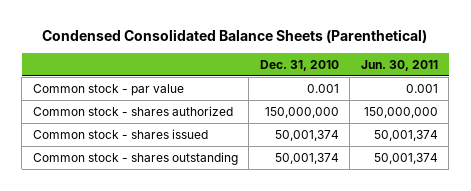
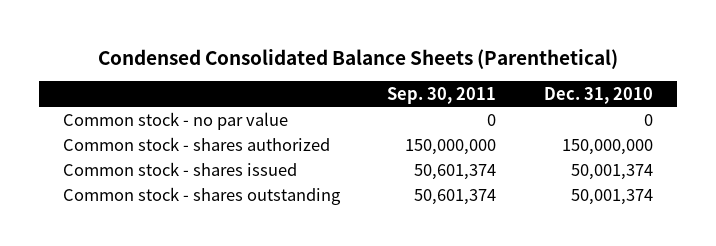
- | Dec. 31, 2010 | Jun. 30, 2011
+ | Sep. 30, 2011 | Dec. 31, 2010
- Common stock - par value | 0.001 | 0.001
+ Common stock - no par value | 0 | 0

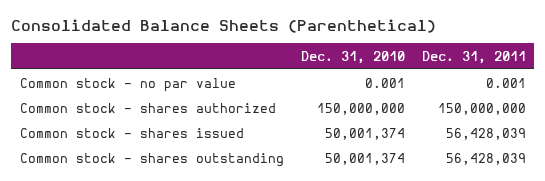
- Condensed Consolidated Balance Sheets (Parenthetical)
+ Consolidated Balance Sheets (Parenthetical)
- | Sep. 30, 2011 | Dec. 31, 2010
+ | Dec. 31, 2010 | Dec. 31, 2011
- Common stock - no par value | 0 | 0
+ Common stock - no par value | 0.001 | 0.001

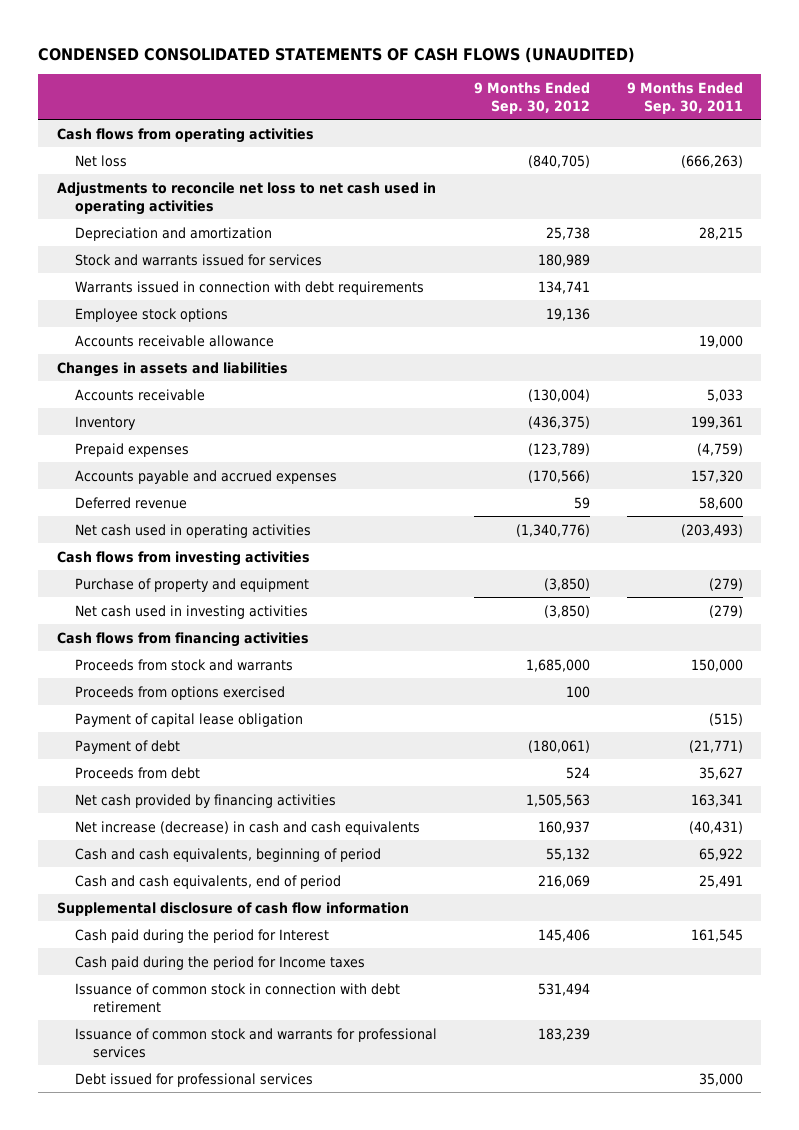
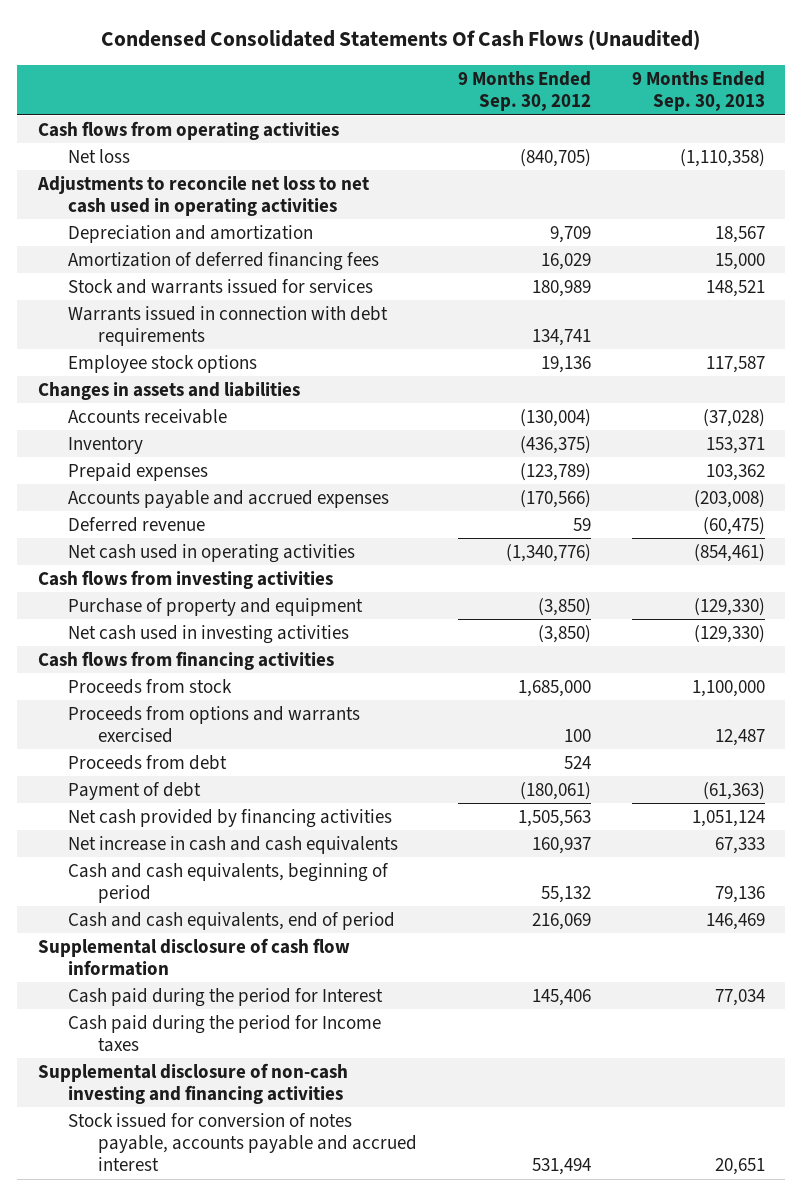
- CONDENSED CONSOLIDATED STATEMENTS OF CASH FLOWS (UNAUDITED)
+ Condensed Consolidated Statements Of Cash Flows (Unaudited)
- | 9 Months Ended Sep. 30, 2012 | 9 Months Ended Sep. 30, 2011
+ | 9 Months Ended Sep. 30, 2012 | 9 Months Ended Sep. 30, 2013
- Depreciation and amortization | 25,738 | 28,215
+ Depreciation and amortization | 9,709 | 18,567
+ Amortization of deferred financing fees | 16,029 | 15,000
- Accounts receivable allowance | | 19,000
- Proceeds from stock and warrants | 1,685,000 | 150,000
- Proceeds from options exercised | 100 |
- Payment of capital lease obligation | | (515)
+ Proceeds from stock | 1,685,000 | 1,100,000
+ Proceeds from options and warrants exercised | 100 | 12,487
moved down: Payment of debt | (180,061) | (61,363)
- Net increase (decrease) in cash and cash equivalents | 160,937 | (40,431)
+ Net increase in cash and cash equivalents | 160,937 | 67,333
- Issuance of common stock in connection with debt retirement | 531,494 |
- Issuance of common stock and warrants for professional services | 183,239 |
- Debt issued for professional services | | 35,000
+ Supplemental disclosure of non-cash investing and financing activities
+ Stock issued for conversion of notes payable, accounts payable and accrued interest | 531,494 | 20,651

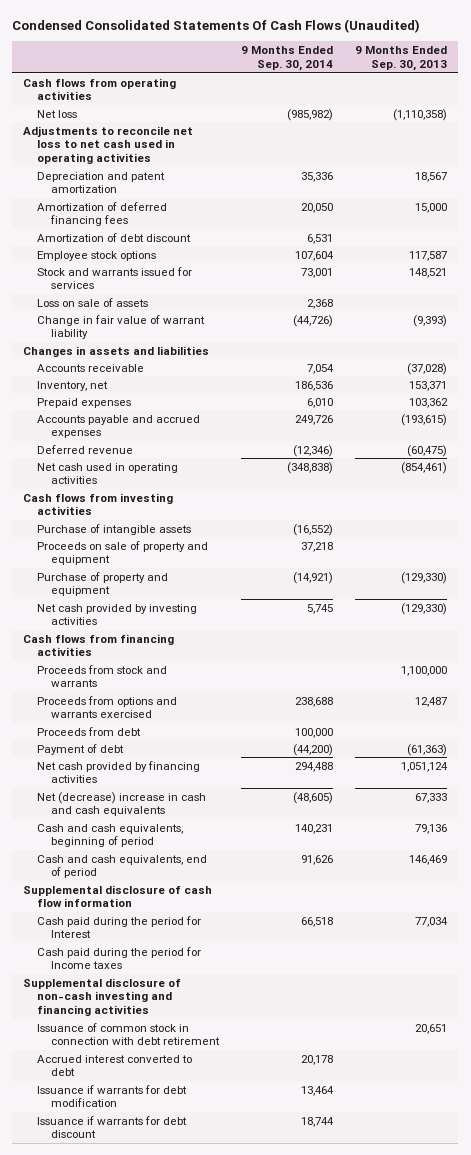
- | 9 Months Ended Sep. 30, 2012 | 9 Months Ended Sep. 30, 2013
+ | 9 Months Ended Sep. 30, 2014 | 9 Months Ended Sep. 30, 2013
- Depreciation and amortization | 9,709 | 18,567
+ Depreciation and patent amortization | 35,336 | 18,567
- Warrants issued in connection with debt requirements | 134,741 |
+ Amortization of debt discount | 6,531 |
moved down: Stock and warrants issued for services | 73,001 | 148,521
+ Loss on sale of assets | 2,368 |
+ Change in fair value of warrant liability | (44,726) | (9,393)
- Inventory | (436,375) | 153,371
+ Inventory, net | 186,536 | 153,371
- Accounts payable and accrued expenses | (170,566) | (203,008)
+ Accounts payable and accrued expenses | 249,726 | (193,615)
+ Purchase of intangible assets | (16,552) |
+ Proceeds on sale of property and equipment | 37,218 |
- Net cash used in investing activities | (3,850) | (129,330)
+ Net cash provided by investing activities | 5,745 | (129,330)
- Proceeds from stock | 1,685,000 | 1,100,000
+ Proceeds from stock and warrants | | 1,100,000
- Net increase in cash and cash equivalents | 160,937 | 67,333
+ Net (decrease) increase in cash and cash equivalents | (48,605) | 67,333
- Stock issued for conversion of notes payable, accounts payable and accrued interest | 531,494 | 20,651
+ Issuance of common stock in connection with debt retirement | | 20,651
+ Accrued interest converted to debt | 20,178 |
+ Issuance if warrants for debt modification | 13,464 |
+ Issuance if warrants for debt discount | 18,744 |

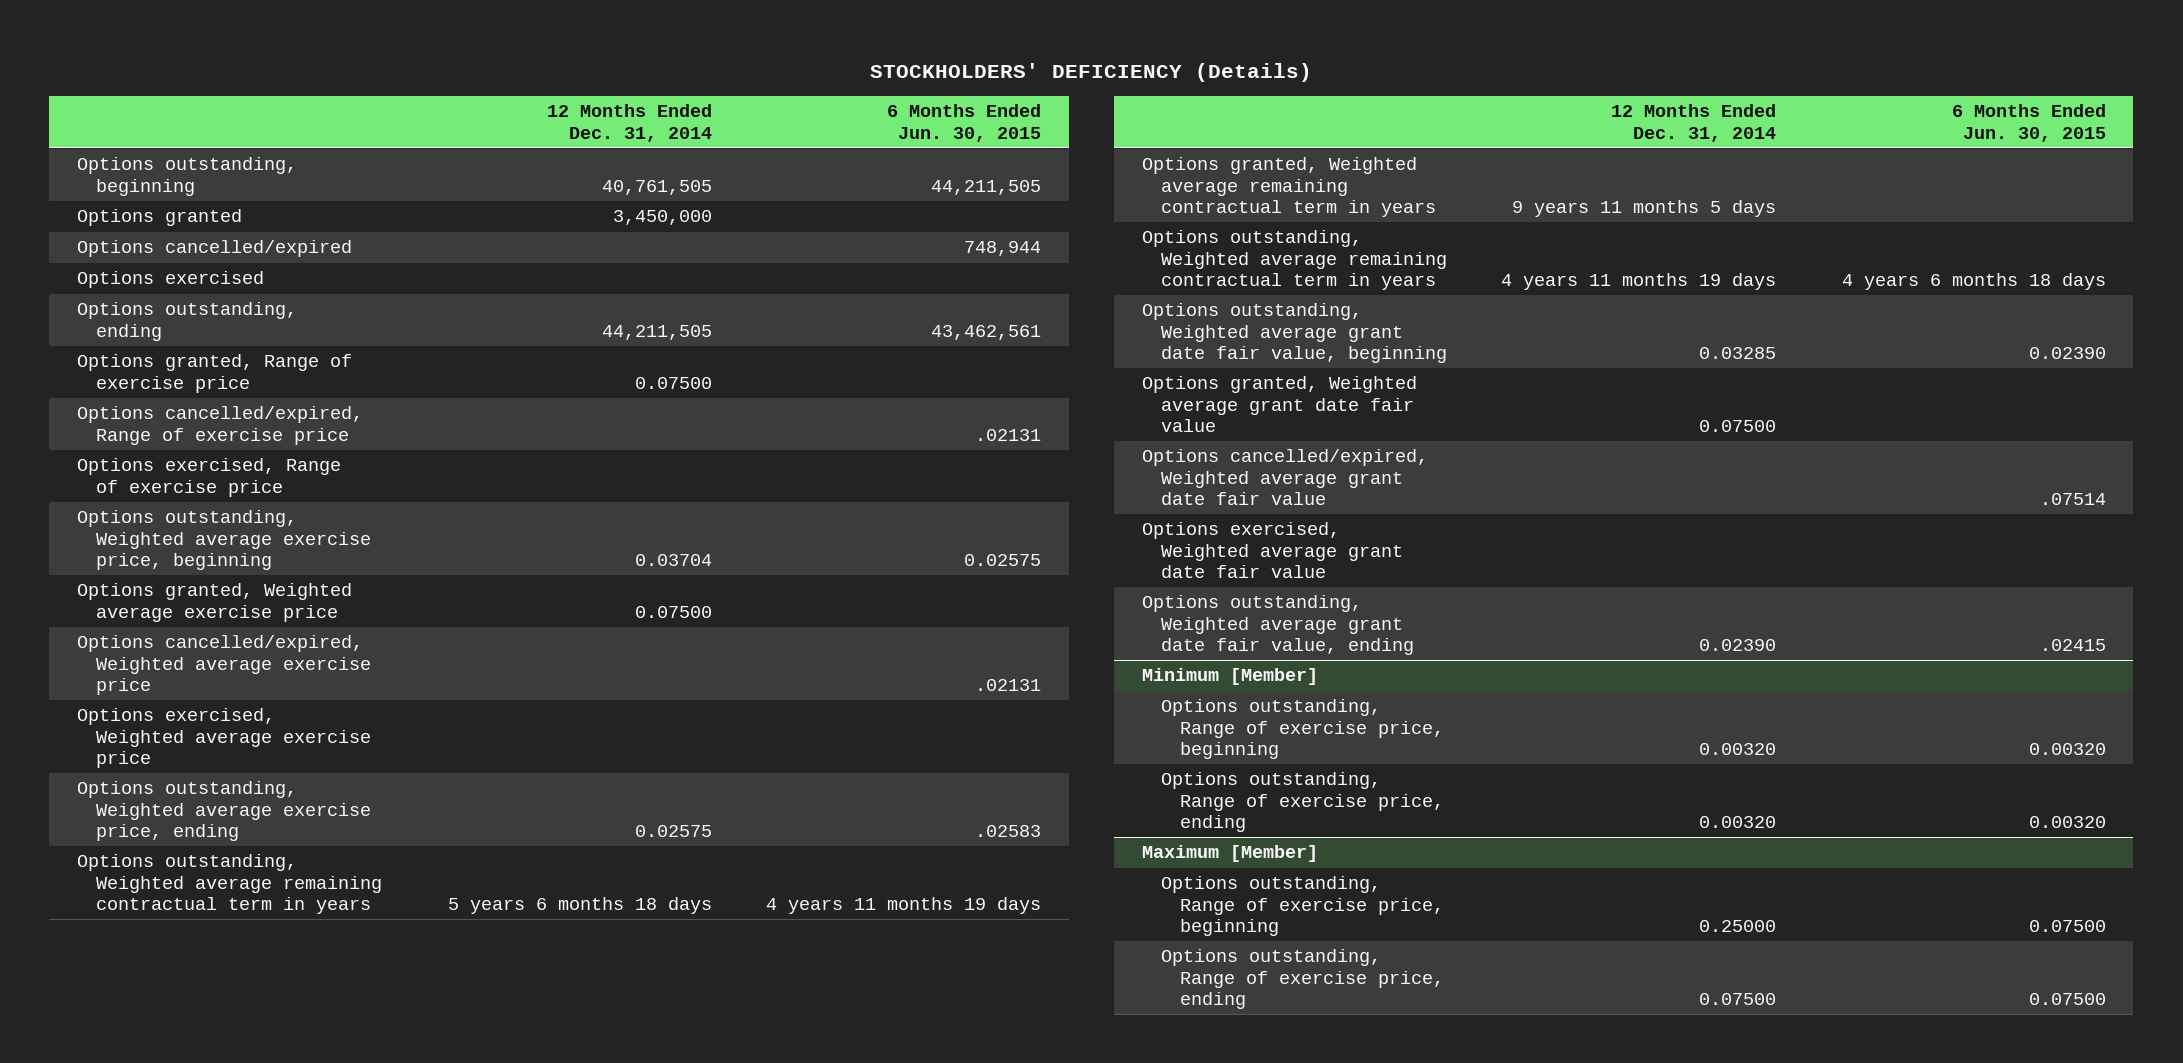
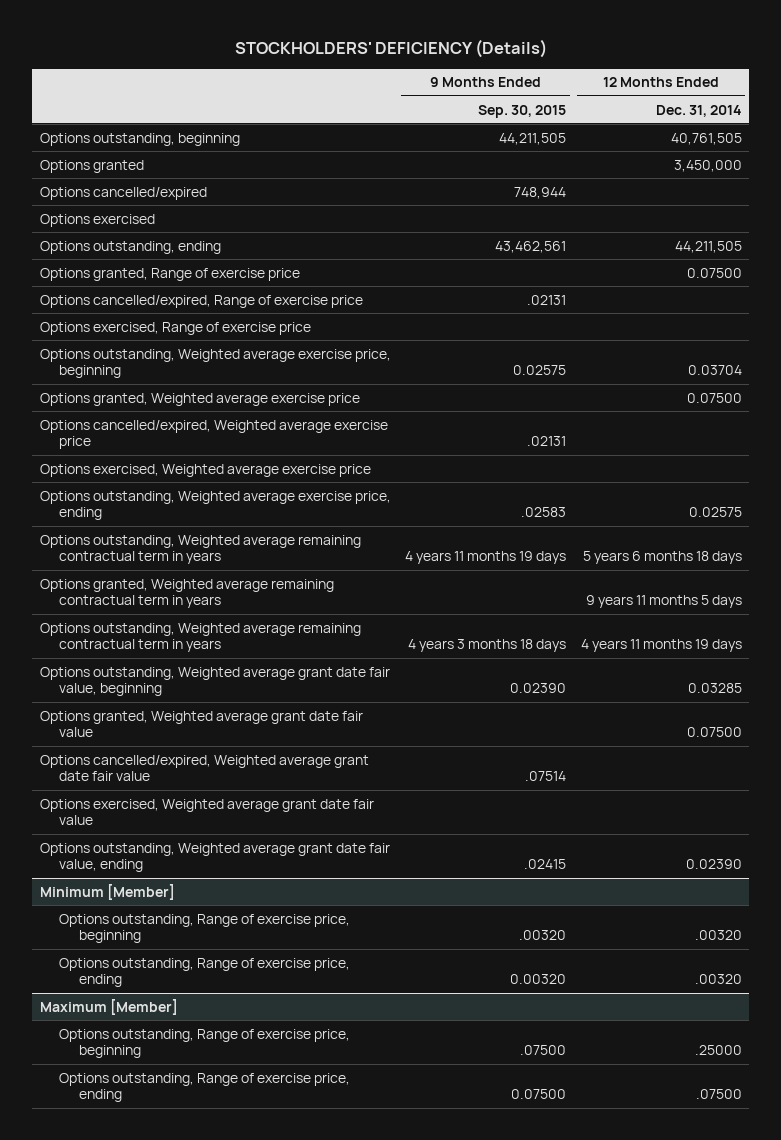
- | 12 Months Ended Dec. 31, 2014 | 6 Months Ended Jun. 30, 2015
+ | 9 Months Ended Sep. 30, 2015 | 12 Months Ended Dec. 31, 2014
@ Minimum [Member]
- Options outstanding, Range of exercise price, beginning | 0.00320 | 0.00320
- Options outstanding, Range of exercise price, ending | 0.00320 | 0.00320
+ Options outstanding, Range of exercise price, beginning | .00320 | .00320
+ Options outstanding, Range of exercise price, ending | 0.00320 | .00320
@ Maximum [Member]
- Options outstanding, Range of exercise price, beginning | 0.25000 | 0.07500
- Options outstanding, Range of exercise price, ending | 0.07500 | 0.07500
+ Options outstanding, Range of exercise price, beginning | .07500 | .25000
+ Options outstanding, Range of exercise price, ending | 0.07500 | .07500

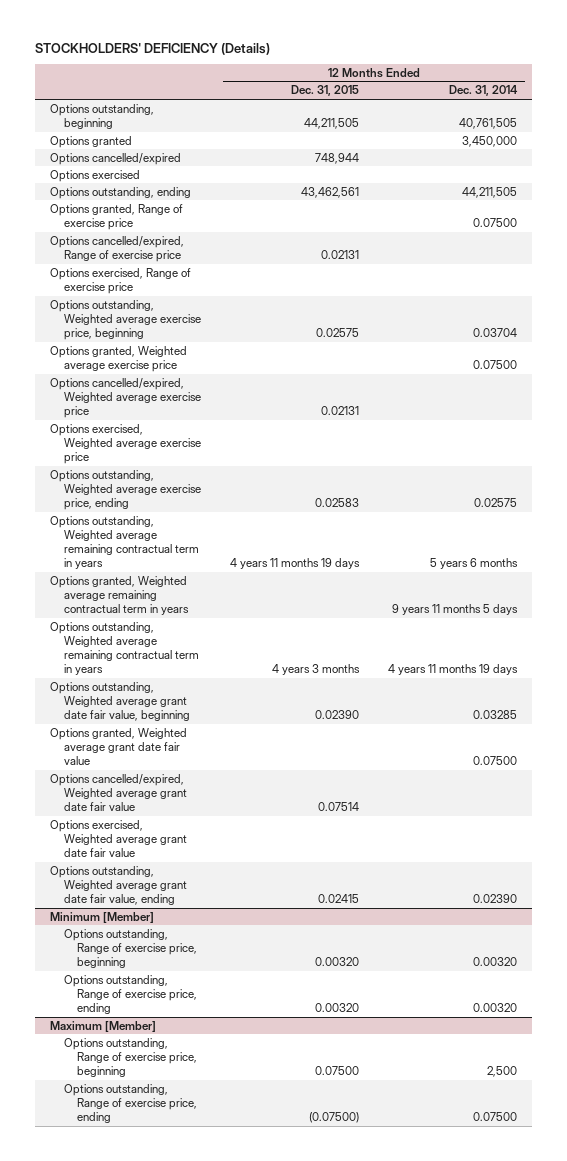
- | 9 Months Ended Sep. 30, 2015 | 12 Months Ended Dec. 31, 2014
+ | 12 Months Ended Dec. 31, 2015 | 12 Months Ended Dec. 31, 2014
- Options outstanding, Weighted average remaining contractual term in years | 4 years 11 months 19 days | 5 years 6 months 18 days
+ Options outstanding, Weighted average remaining contractual term in years | 4 years 11 months 19 days | 5 years 6 months
@ Minimum [Member]
- Options outstanding, Range of exercise price, beginning | .00320 | .00320
- Options outstanding, Range of exercise price, ending | 0.00320 | .00320
+ Options outstanding, Range of exercise price, beginning | 0.00320 | 0.00320
+ Options outstanding, Range of exercise price, ending | 0.00320 | 0.00320
@ Maximum [Member]
- Options outstanding, Range of exercise price, beginning | .07500 | .25000
- Options outstanding, Range of exercise price, ending | 0.07500 | .07500
+ Options outstanding, Range of exercise price, beginning | 0.07500 | 2,500
+ Options outstanding, Range of exercise price, ending | (0.07500) | 0.07500

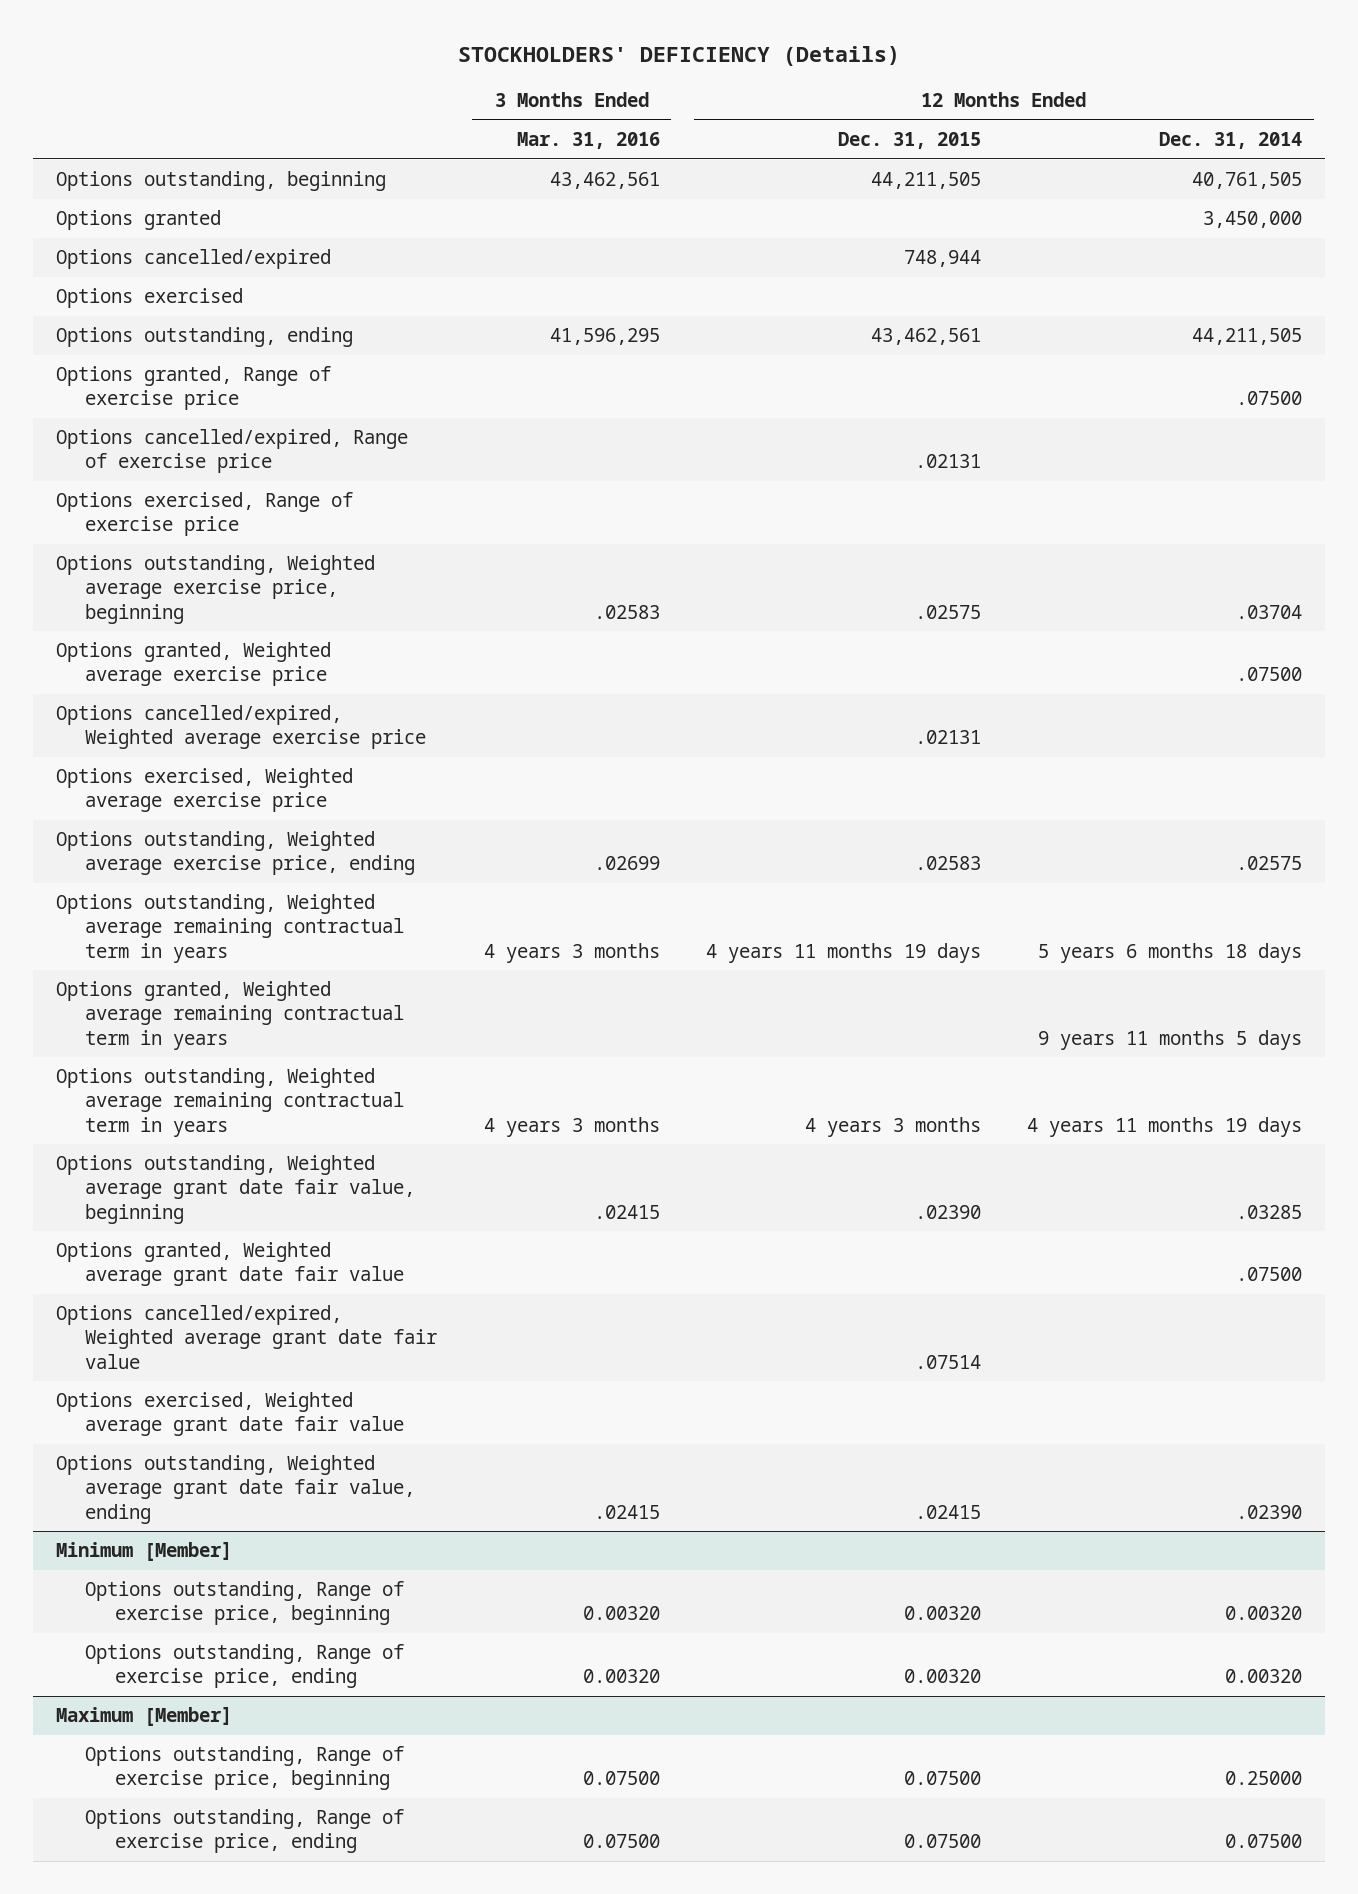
- | 12 Months Ended Dec. 31, 2015 | 12 Months Ended Dec. 31, 2014
+ | 3 Months Ended Mar. 31, 2016 | 12 Months Ended Dec. 31, 2015 | 12 Months Ended Dec. 31, 2014
- Options granted, Range of exercise price | | 0.07500
- Options cancelled/expired, Range of exercise price | 0.02131 |
+ Options granted, Range of exercise price | | | .07500
+ Options cancelled/expired, Range of exercise price | | .02131 |
- Options outstanding, Weighted average exercise price, beginning | 0.02575 | 0.03704
- Options granted, Weighted average exercise price | | 0.07500
- Options cancelled/expired, Weighted average exercise price | 0.02131 |
+ Options outstanding, Weighted average exercise price, beginning | .02583 | .02575 | .03704
+ Options granted, Weighted average exercise price | | | .07500
+ Options cancelled/expired, Weighted average exercise price | | .02131 |
- Options outstanding, Weighted average exercise price, ending | 0.02583 | 0.02575
- Options outstanding, Weighted average remaining contractual term in years | 4 years 11 months 19 days | 5 years 6 months
+ Options outstanding, Weighted average exercise price, ending | .02699 | .02583 | .02575
+ Options outstanding, Weighted average remaining contractual term in years | 4 years 3 months | 4 years 11 months 19 days | 5 years 6 months 18 days
- Options outstanding, Weighted average grant date fair value, beginning | 0.02390 | 0.03285
- Options granted, Weighted average grant date fair value | | 0.07500
- Options cancelled/expired, Weighted average grant date fair value | 0.07514 |
+ Options outstanding, Weighted average grant date fair value, beginning | .02415 | .02390 | .03285
+ Options granted, Weighted average grant date fair value | | | .07500
+ Options cancelled/expired, Weighted average grant date fair value | | .07514 |
- Options outstanding, Weighted average grant date fair value, ending | 0.02415 | 0.02390
+ Options outstanding, Weighted average grant date fair value, ending | .02415 | .02415 | .02390
@ Maximum [Member]
- Options outstanding, Range of exercise price, beginning | 0.07500 | 2,500
- Options outstanding, Range of exercise price, ending | (0.07500) | 0.07500
+ Options outstanding, Range of exercise price, beginning | 0.07500 | 0.07500 | 0.25000
+ Options outstanding, Range of exercise price, ending | 0.07500 | 0.07500 | 0.07500

